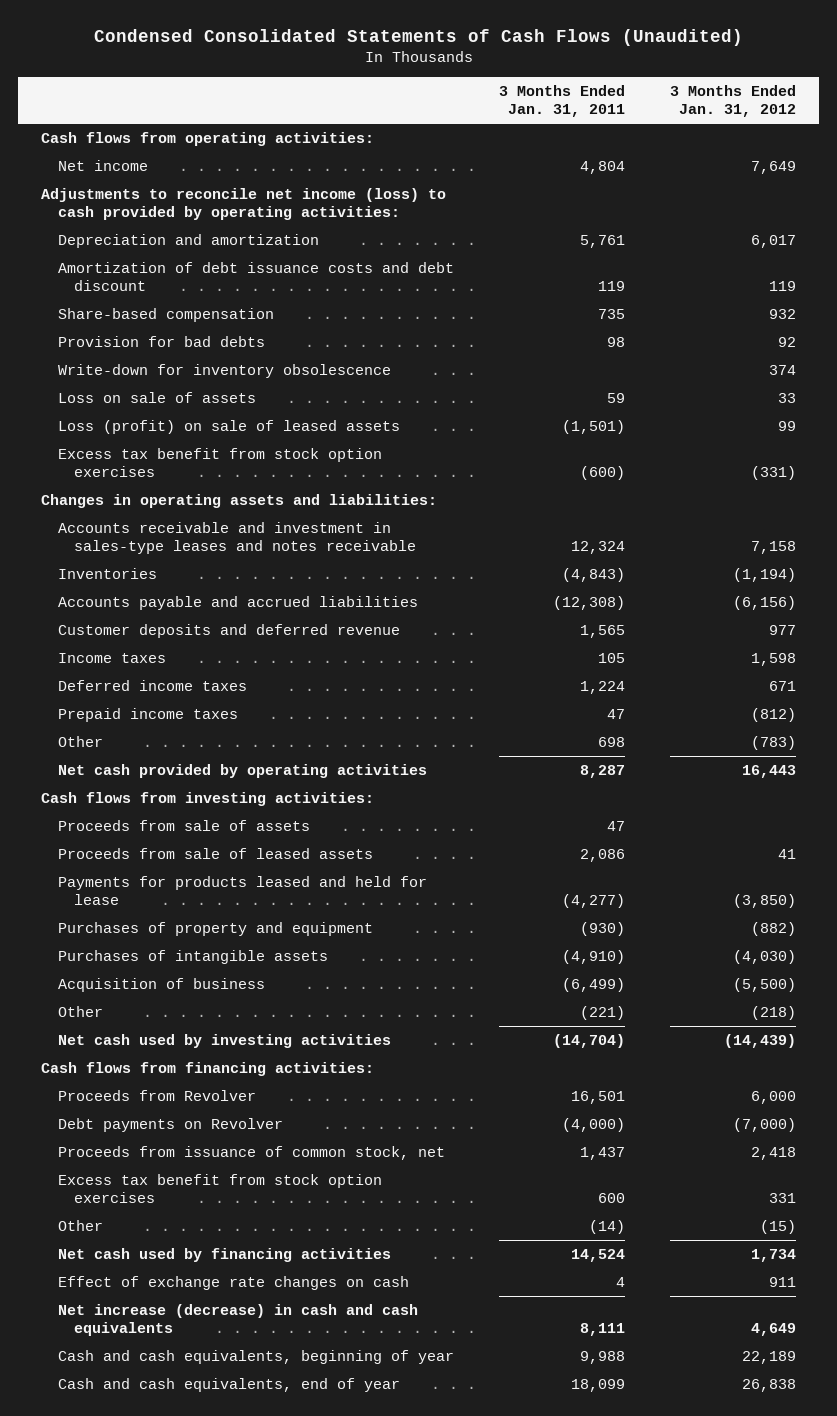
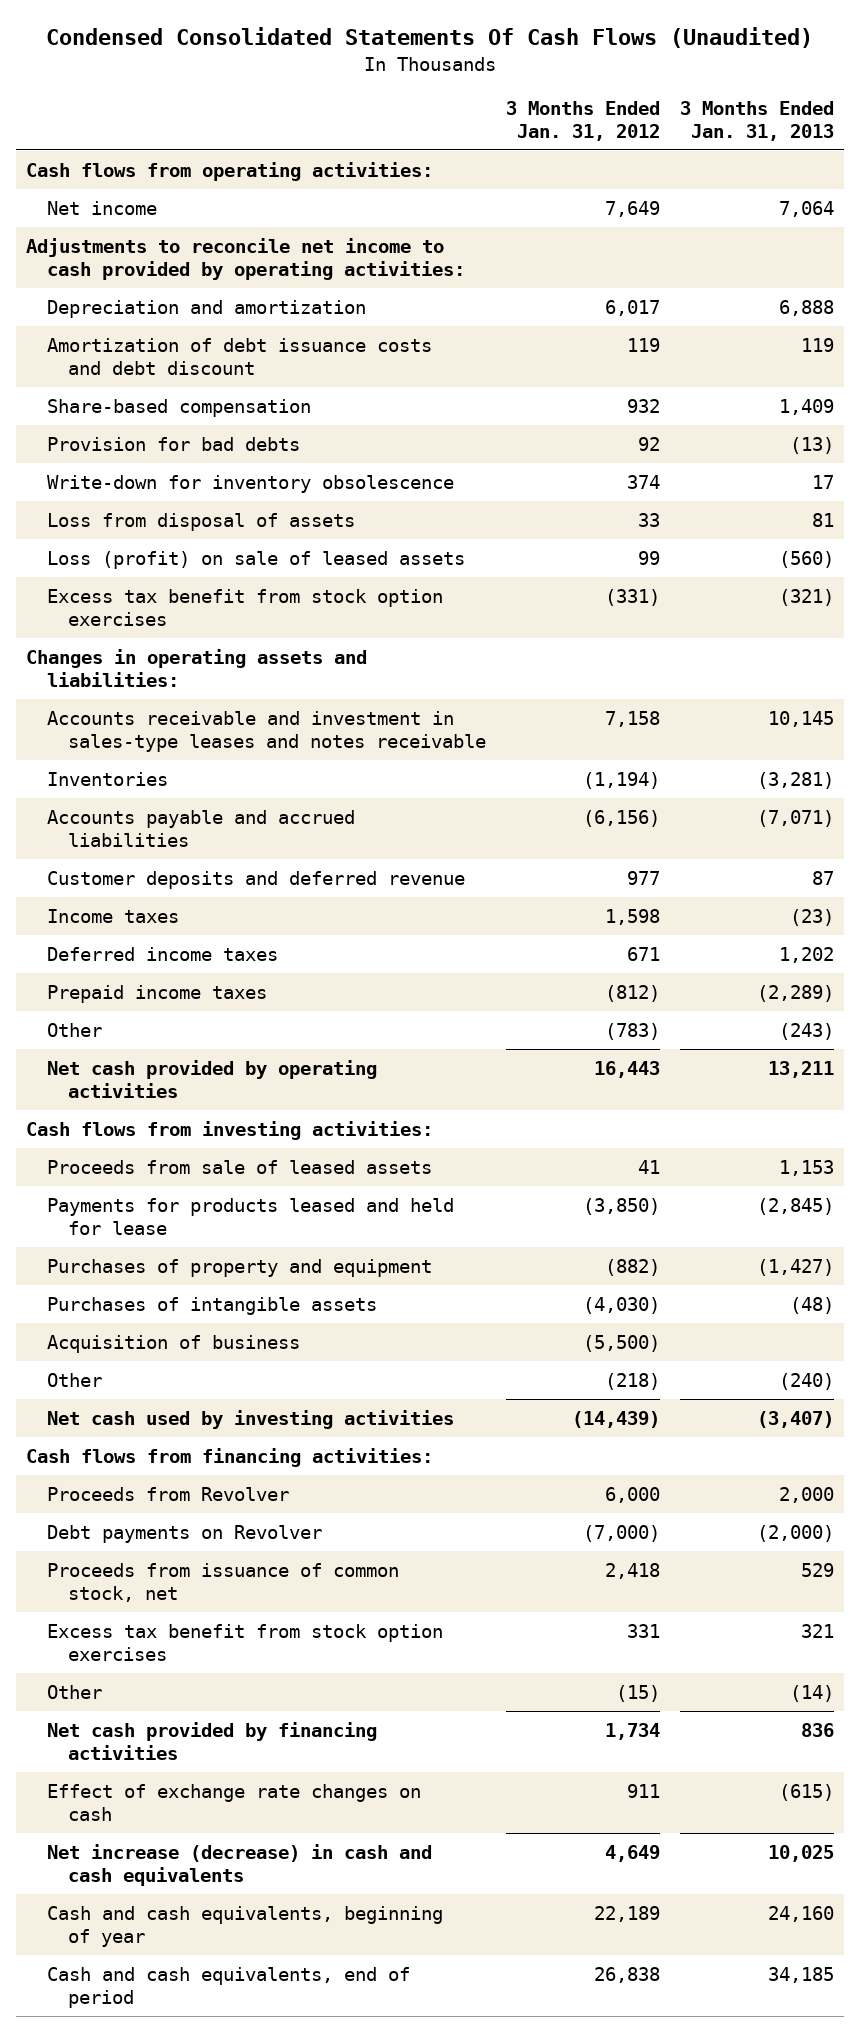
- Condensed Consolidated Statements of Cash Flows (Unaudited)
+ Condensed Consolidated Statements Of Cash Flows (Unaudited)
- | 3 Months Ended Jan. 31, 2011 | 3 Months Ended Jan. 31, 2012
+ | 3 Months Ended Jan. 31, 2012 | 3 Months Ended Jan. 31, 2013
- Adjustments to reconcile net income (loss) to cash provided by operating activities:
+ Adjustments to reconcile net income to cash provided by operating activities:
- Loss on sale of assets | 59 | 33
+ Loss from disposal of assets | 33 | 81
- Proceeds from sale of assets | 47 |
- Net cash used by financing activities | 14,524 | 1,734
+ Net cash provided by financing activities | 1,734 | 836
- Cash and cash equivalents, end of year | 18,099 | 26,838
+ Cash and cash equivalents, end of period | 26,838 | 34,185

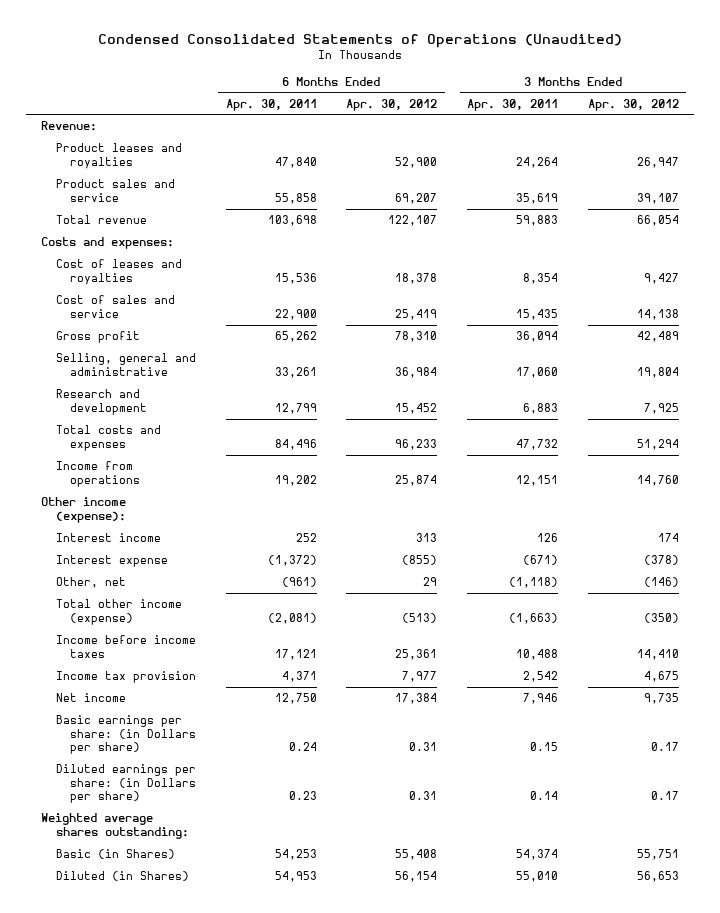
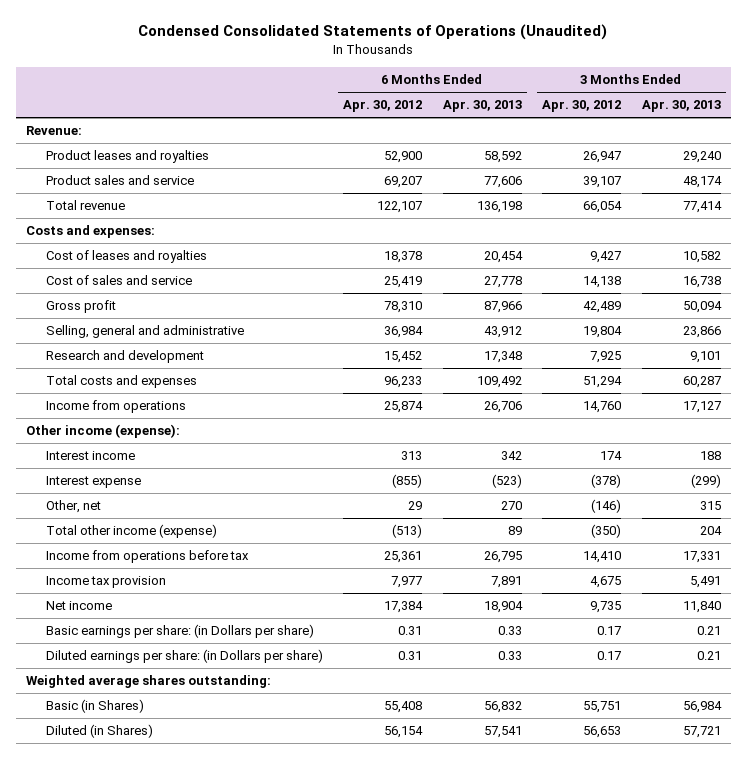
- | 6 Months Ended Apr. 30, 2011 | 6 Months Ended Apr. 30, 2012 | 3 Months Ended Apr. 30, 2011 | 3 Months Ended Apr. 30, 2012
+ | 6 Months Ended Apr. 30, 2012 | 6 Months Ended Apr. 30, 2013 | 3 Months Ended Apr. 30, 2012 | 3 Months Ended Apr. 30, 2013
- Income before income taxes | 17,121 | 25,361 | 10,488 | 14,410
+ Income from operations before tax | 25,361 | 26,795 | 14,410 | 17,331

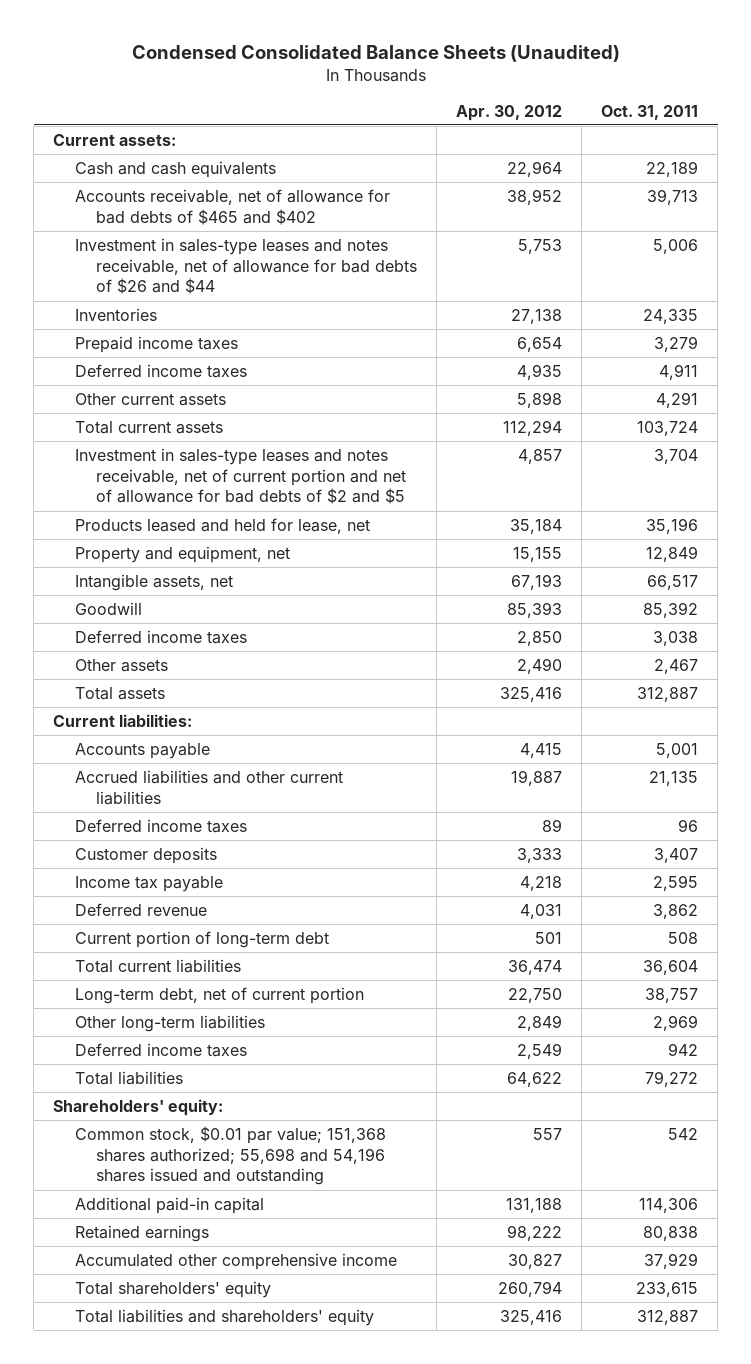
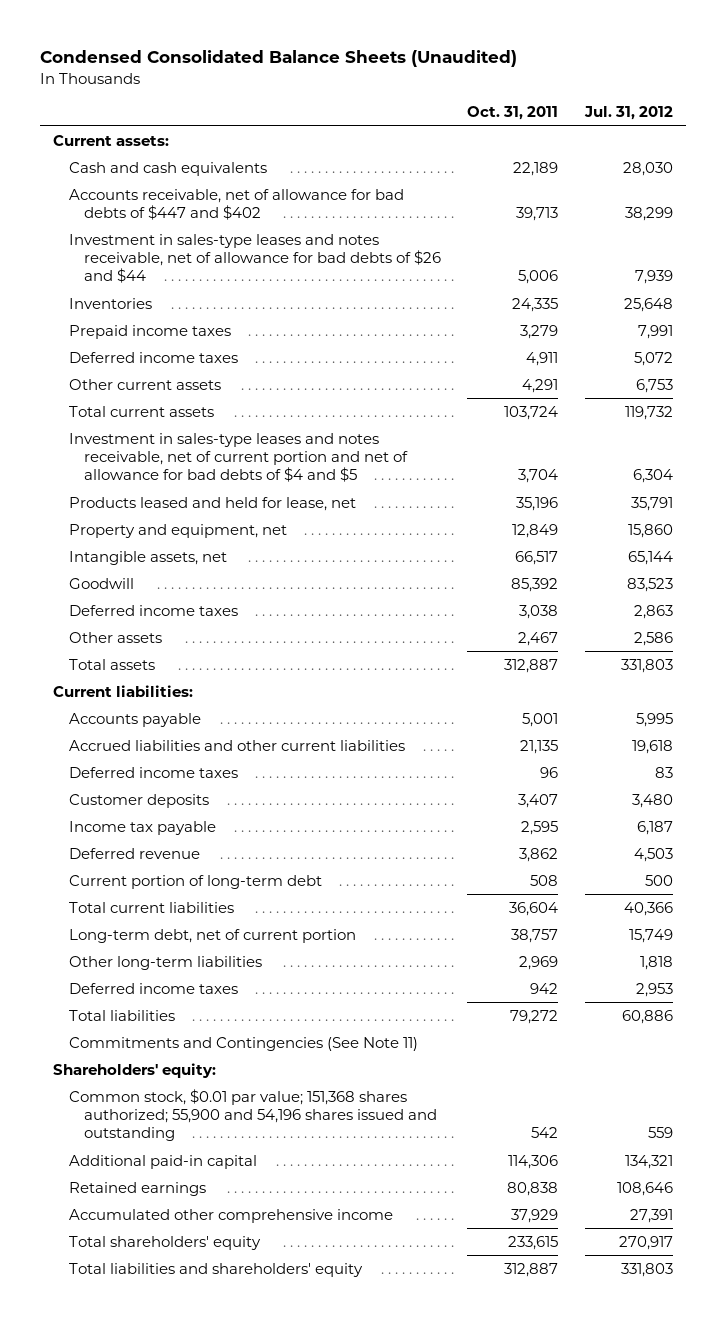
- | Apr. 30, 2012 | Oct. 31, 2011
+ | Oct. 31, 2011 | Jul. 31, 2012
- Accounts receivable, net of allowance for bad debts of $465 and $402 | 38,952 | 39,713
+ Accounts receivable, net of allowance for bad debts of $447 and $402 | 39,713 | 38,299
- Investment in sales-type leases and notes receivable, net of current portion and net of allowance for bad debts of $2 and $5 | 4,857 | 3,704
+ Investment in sales-type leases and notes receivable, net of current portion and net of allowance for bad debts of $4 and $5 | 3,704 | 6,304
+ Commitments and Contingencies (See Note 11)
- Common stock, $0.01 par value; 151,368 shares authorized; 55,698 and 54,196 shares issued and outstanding | 557 | 542
+ Common stock, $0.01 par value; 151,368 shares authorized; 55,900 and 54,196 shares issued and outstanding | 542 | 559

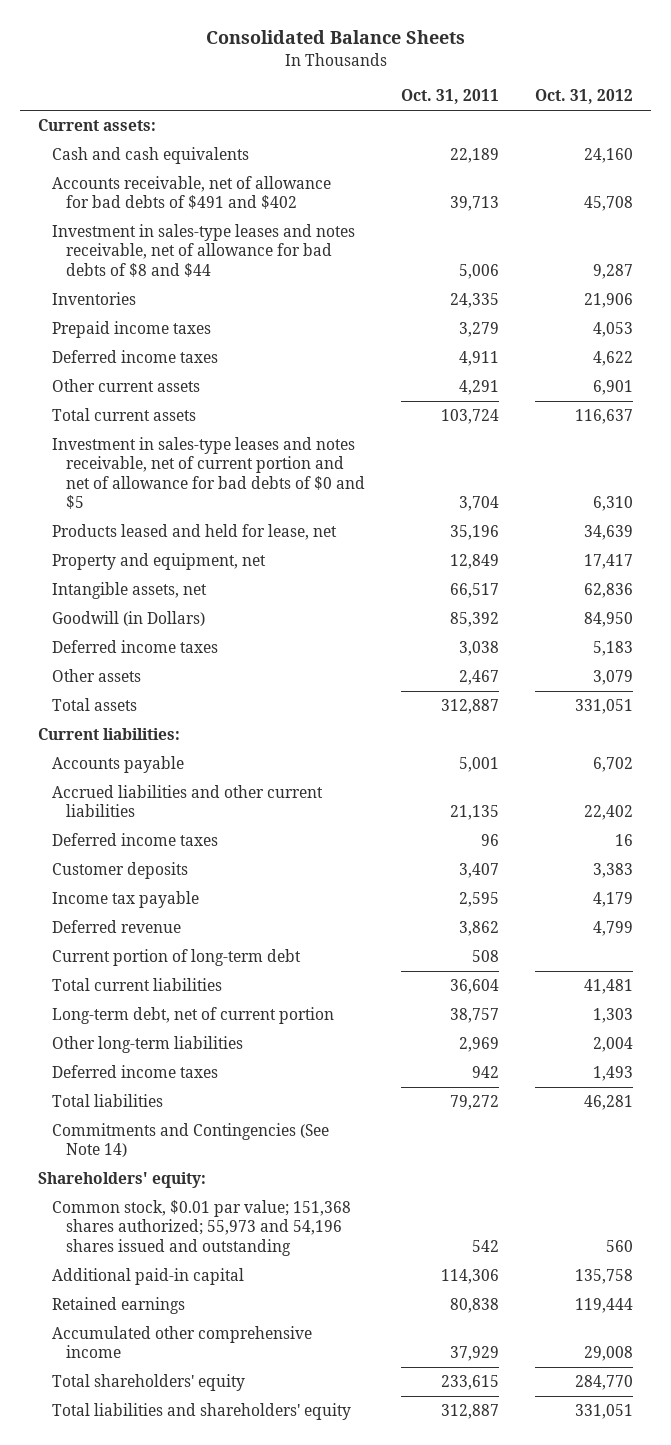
- Condensed Consolidated Balance Sheets (Unaudited)
+ Consolidated Balance Sheets
- | Oct. 31, 2011 | Jul. 31, 2012
+ | Oct. 31, 2011 | Oct. 31, 2012
- Accounts receivable, net of allowance for bad debts of $447 and $402 | 39,713 | 38,299
- Investment in sales-type leases and notes receivable, net of allowance for bad debts of $26 and $44 | 5,006 | 7,939
+ Accounts receivable, net of allowance for bad debts of $491 and $402 | 39,713 | 45,708
+ Investment in sales-type leases and notes receivable, net of allowance for bad debts of $8 and $44 | 5,006 | 9,287
- Investment in sales-type leases and notes receivable, net of current portion and net of allowance for bad debts of $4 and $5 | 3,704 | 6,304
+ Investment in sales-type leases and notes receivable, net of current portion and net of allowance for bad debts of $0 and $5 | 3,704 | 6,310
- Goodwill | 85,392 | 83,523
+ Goodwill (in Dollars) | 85,392 | 84,950
- Commitments and Contingencies (See Note 11)
+ Commitments and Contingencies (See Note 14)
- Common stock, $0.01 par value; 151,368 shares authorized; 55,900 and 54,196 shares issued and outstanding | 542 | 559
+ Common stock, $0.01 par value; 151,368 shares authorized; 55,973 and 54,196 shares issued and outstanding | 542 | 560

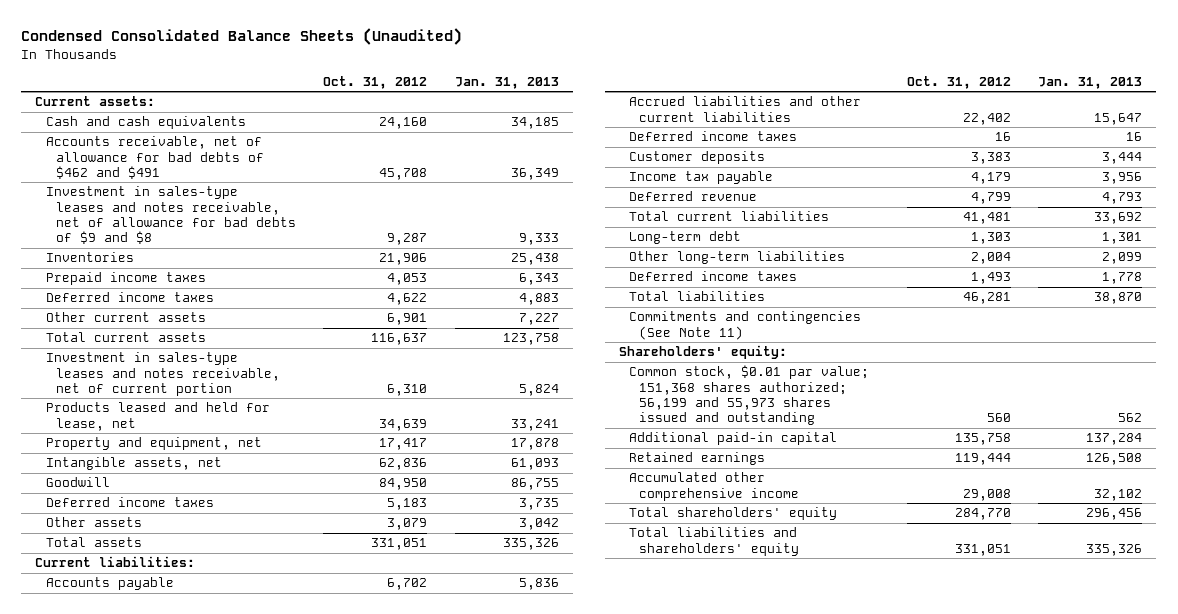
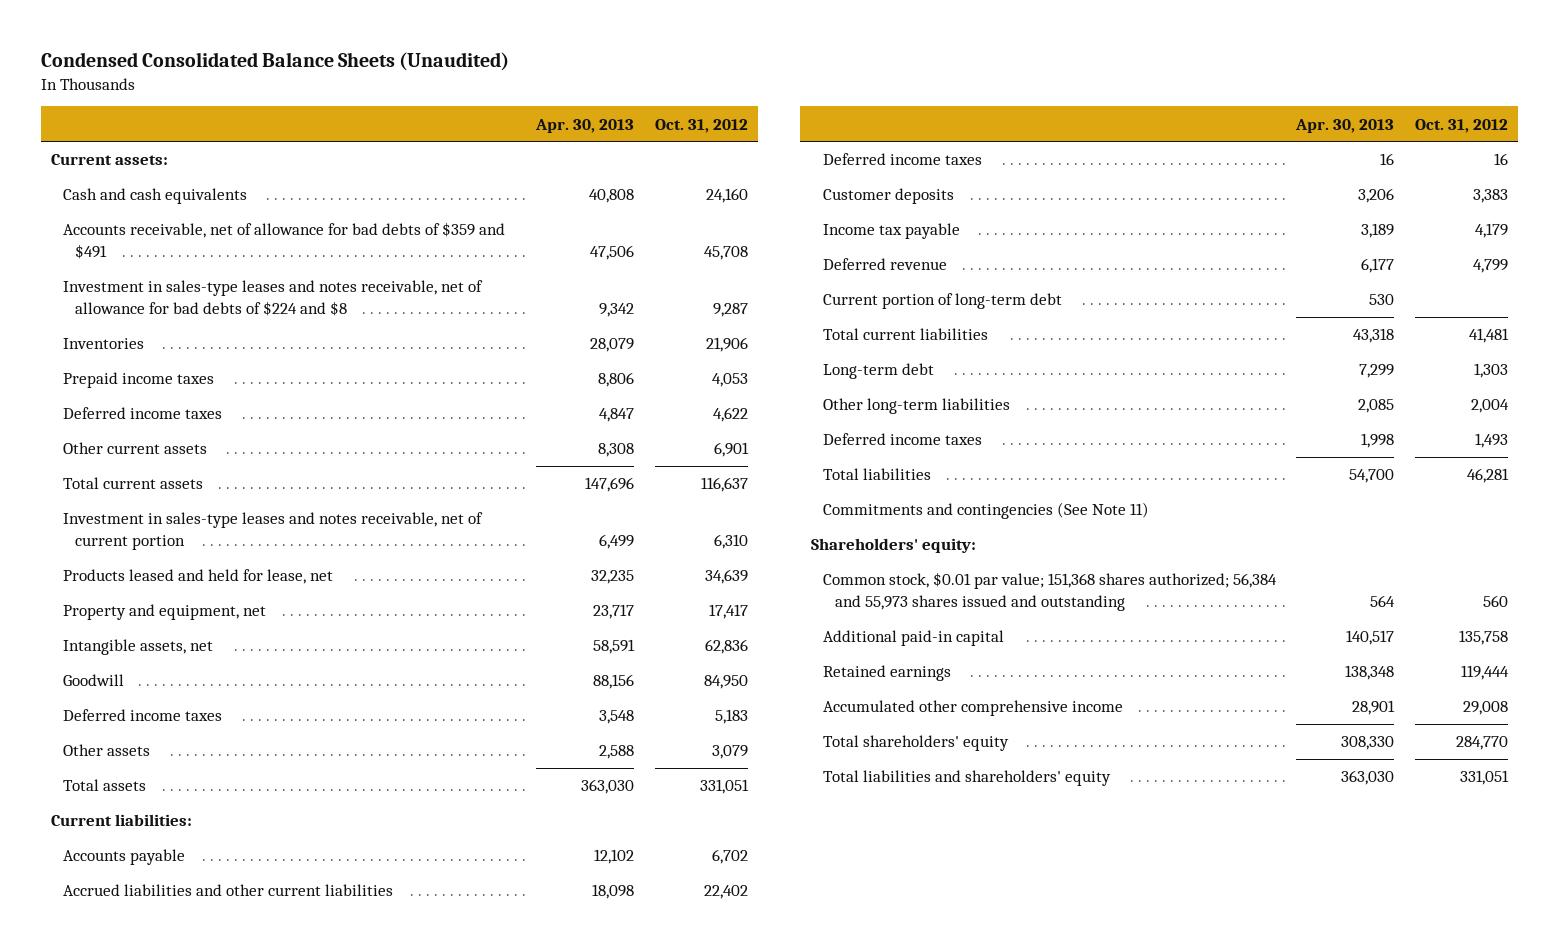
- | Oct. 31, 2012 | Jan. 31, 2013
+ | Apr. 30, 2013 | Oct. 31, 2012
- Accounts receivable, net of allowance for bad debts of $462 and $491 | 45,708 | 36,349
- Investment in sales-type leases and notes receivable, net of allowance for bad debts of $9 and $8 | 9,287 | 9,333
+ Accounts receivable, net of allowance for bad debts of $359 and $491 | 47,506 | 45,708
+ Investment in sales-type leases and notes receivable, net of allowance for bad debts of $224 and $8 | 9,342 | 9,287
+ Current portion of long-term debt | 530 |
- Common stock, $0.01 par value; 151,368 shares authorized; 56,199 and 55,973 shares issued and outstanding | 560 | 562
+ Common stock, $0.01 par value; 151,368 shares authorized; 56,384 and 55,973 shares issued and outstanding | 564 | 560

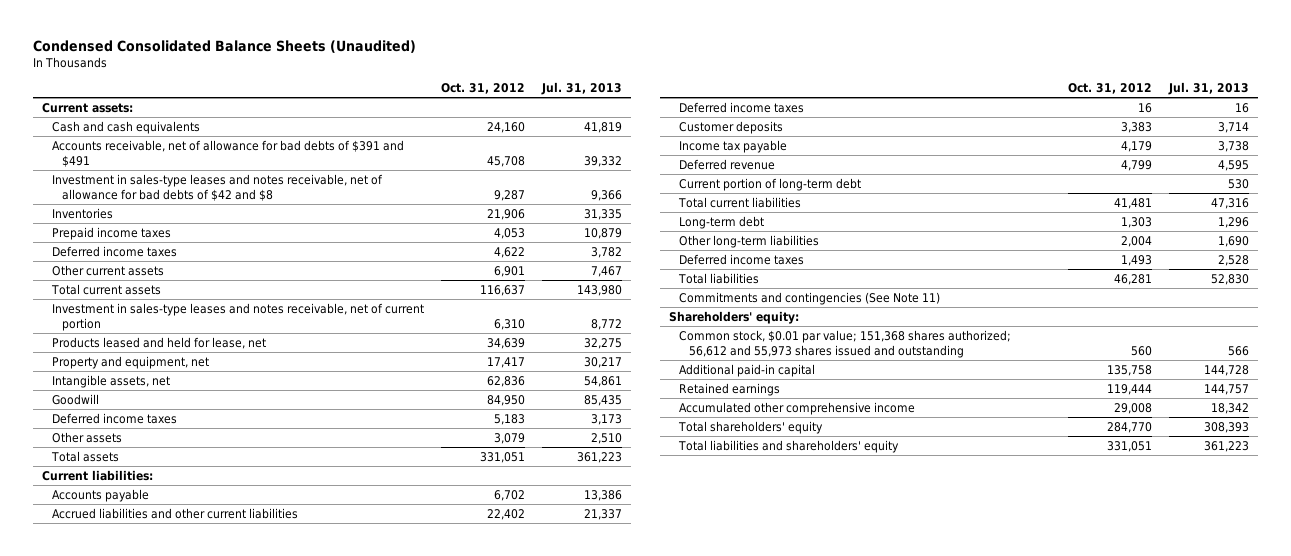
- | Apr. 30, 2013 | Oct. 31, 2012
+ | Oct. 31, 2012 | Jul. 31, 2013
- Accounts receivable, net of allowance for bad debts of $359 and $491 | 47,506 | 45,708
- Investment in sales-type leases and notes receivable, net of allowance for bad debts of $224 and $8 | 9,342 | 9,287
+ Accounts receivable, net of allowance for bad debts of $391 and $491 | 45,708 | 39,332
+ Investment in sales-type leases and notes receivable, net of allowance for bad debts of $42 and $8 | 9,287 | 9,366
- Common stock, $0.01 par value; 151,368 shares authorized; 56,384 and 55,973 shares issued and outstanding | 564 | 560
+ Common stock, $0.01 par value; 151,368 shares authorized; 56,612 and 55,973 shares issued and outstanding | 560 | 566

